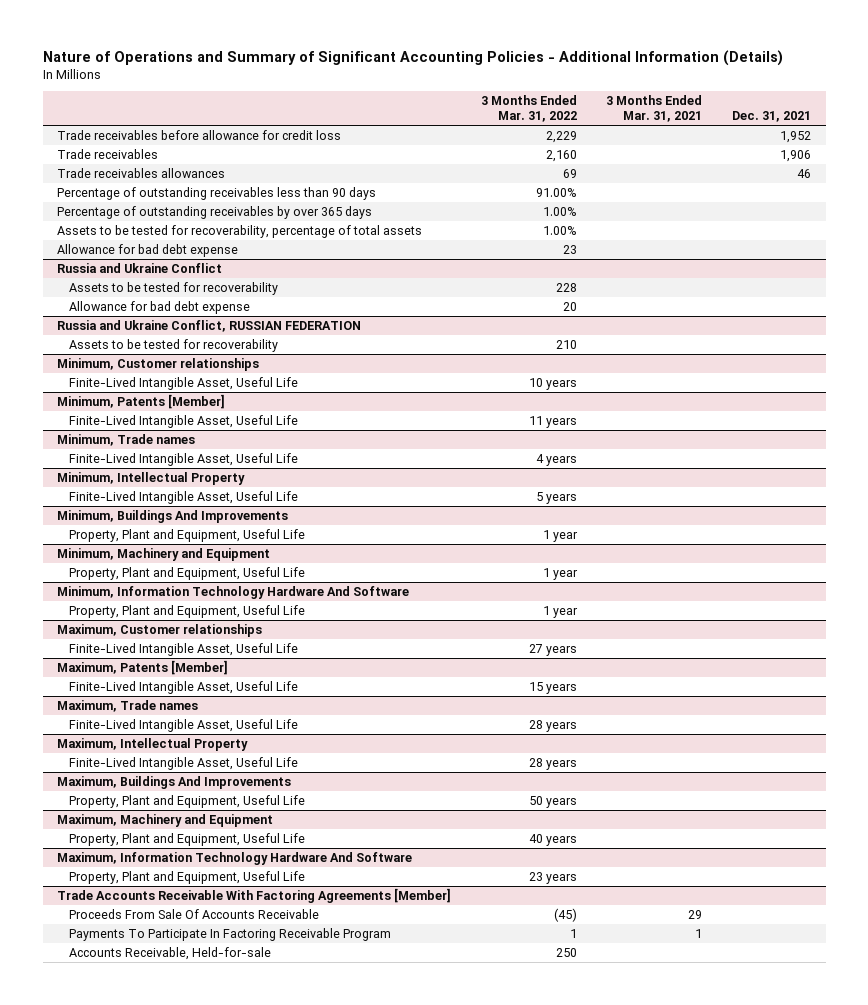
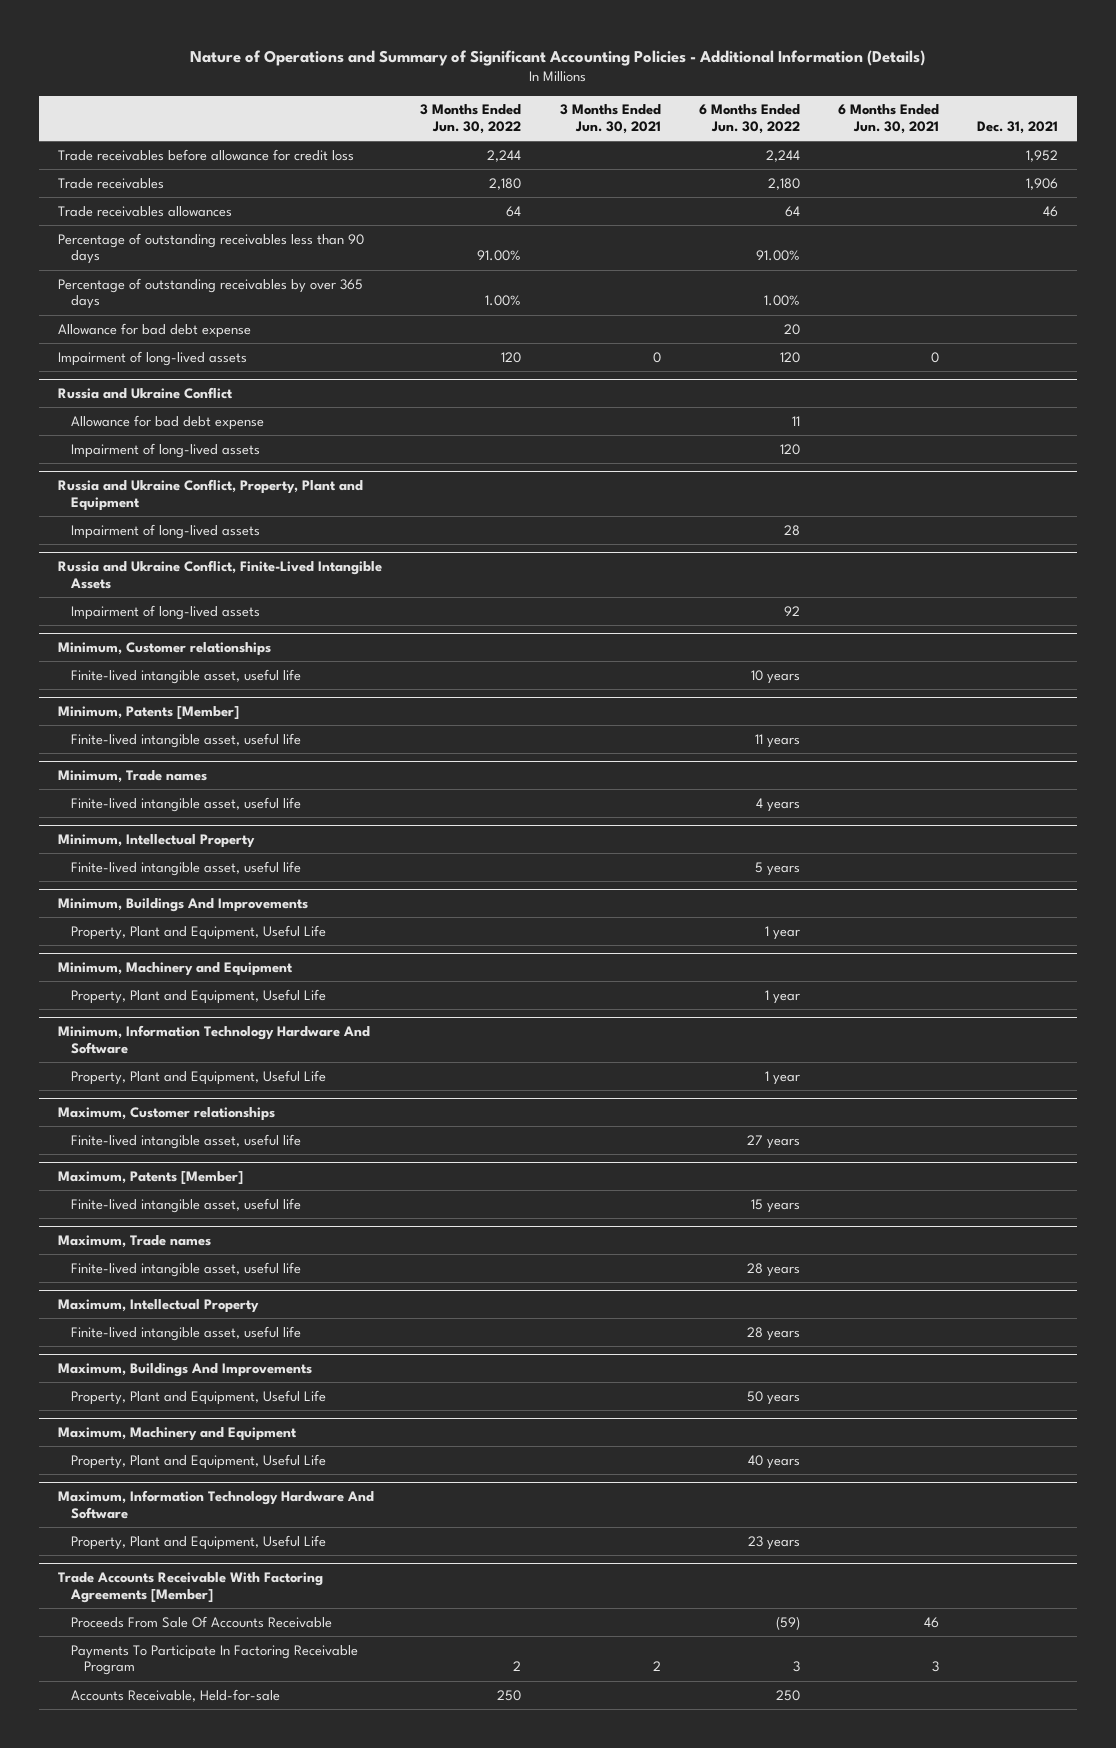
- | 3 Months Ended Mar. 31, 2022 | 3 Months Ended Mar. 31, 2021 | Dec. 31, 2021
+ | 3 Months Ended Jun. 30, 2022 | 3 Months Ended Jun. 30, 2021 | 6 Months Ended Jun. 30, 2022 | 6 Months Ended Jun. 30, 2021 | Dec. 31, 2021
- Assets to be tested for recoverability, percentage of total assets | 1.00% | |
+ Impairment of long-lived assets | 120 | 0 | 120 | 0 |
@ Russia and Ukraine Conflict
- Assets to be tested for recoverability | 228 | |
- Russia and Ukraine Conflict, RUSSIAN FEDERATION
- Assets to be tested for recoverability | 210 | |
@ Russia and Ukraine Conflict
+ Impairment of long-lived assets | | | 120 | |
+ Russia and Ukraine Conflict, Property, Plant and Equipment
+ Impairment of long-lived assets | | | 28 | |
+ Russia and Ukraine Conflict, Finite-Lived Intangible Assets
+ Impairment of long-lived assets | | | 92 | |
@ Minimum, Customer relationships
- Finite-Lived Intangible Asset, Useful Life | 10 years | |
+ Finite-lived intangible asset, useful life | | | 10 years | |
@ Minimum, Patents [Member]
- Finite-Lived Intangible Asset, Useful Life | 11 years | |
+ Finite-lived intangible asset, useful life | | | 11 years | |
@ Minimum, Trade names
- Finite-Lived Intangible Asset, Useful Life | 4 years | |
+ Finite-lived intangible asset, useful life | | | 4 years | |
@ Minimum, Intellectual Property
- Finite-Lived Intangible Asset, Useful Life | 5 years | |
+ Finite-lived intangible asset, useful life | | | 5 years | |
@ Maximum, Customer relationships
- Finite-Lived Intangible Asset, Useful Life | 27 years | |
+ Finite-lived intangible asset, useful life | | | 27 years | |
@ Maximum, Patents [Member]
- Finite-Lived Intangible Asset, Useful Life | 15 years | |
+ Finite-lived intangible asset, useful life | | | 15 years | |
@ Maximum, Trade names
- Finite-Lived Intangible Asset, Useful Life | 28 years | |
+ Finite-lived intangible asset, useful life | | | 28 years | |
@ Maximum, Intellectual Property
- Finite-Lived Intangible Asset, Useful Life | 28 years | |
+ Finite-lived intangible asset, useful life | | | 28 years | |

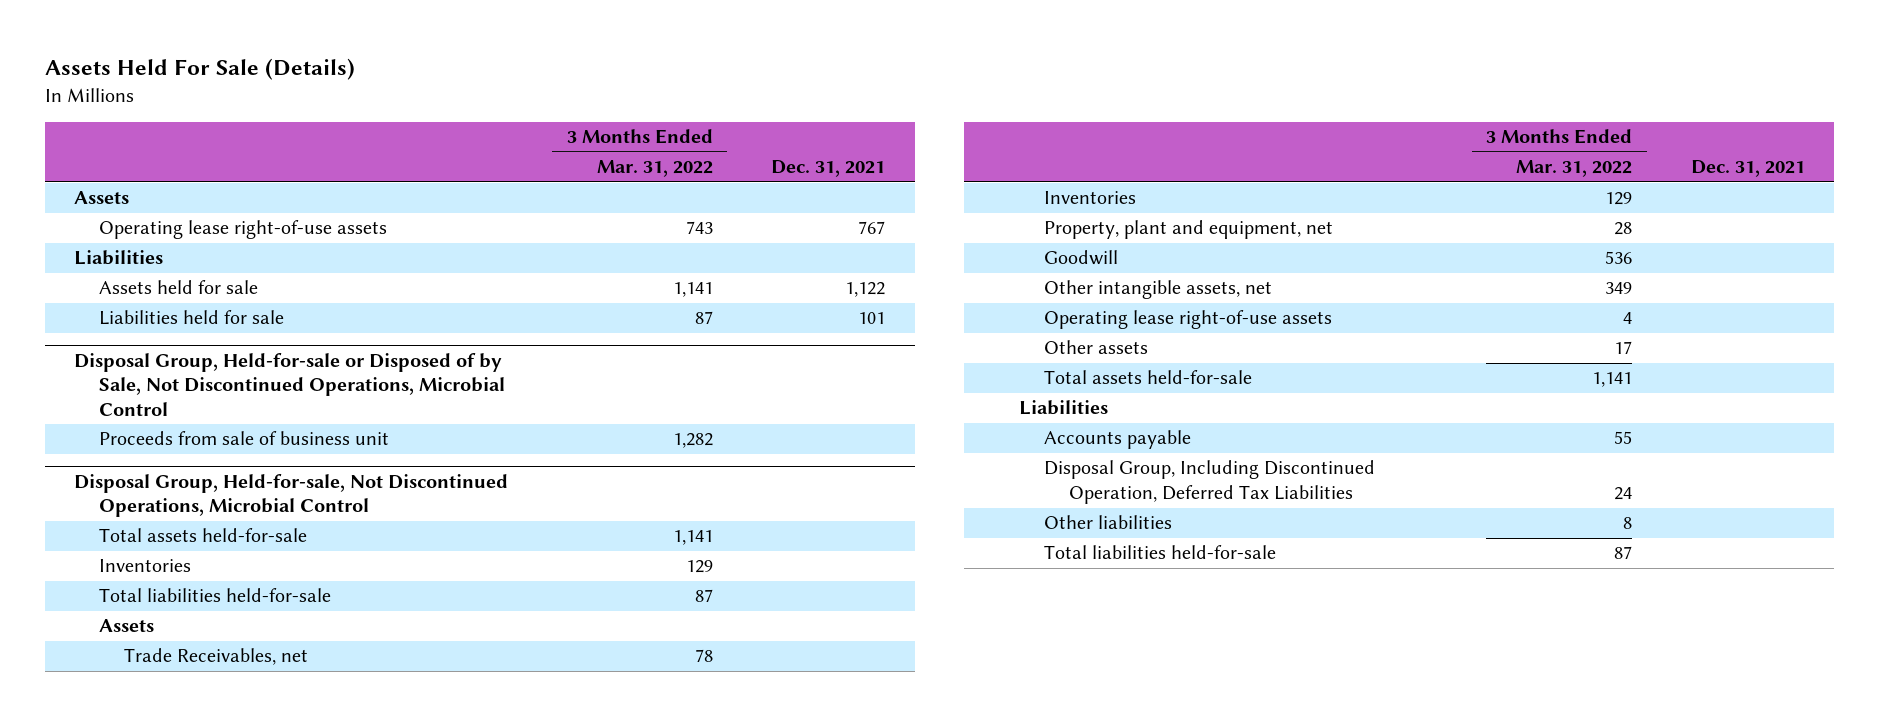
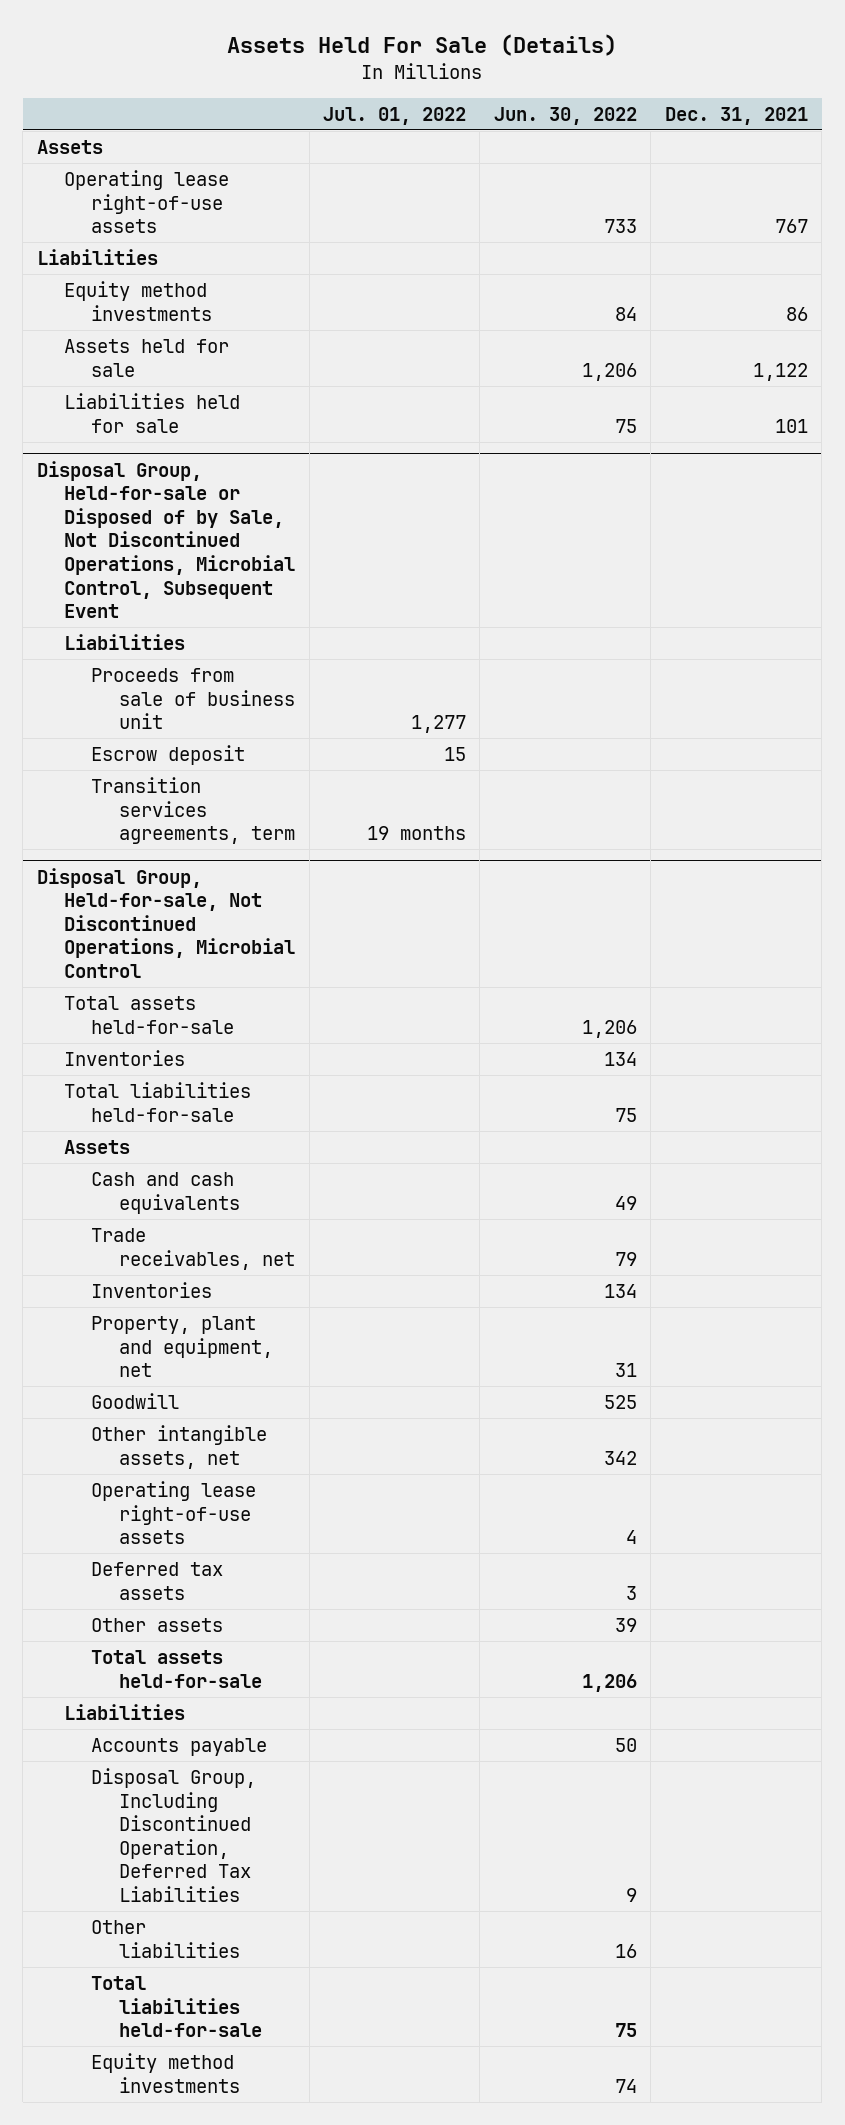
- | 3 Months Ended Mar. 31, 2022 | Dec. 31, 2021
+ | Jul. 01, 2022 | Jun. 30, 2022 | Dec. 31, 2021
+ Equity method investments | | 84 | 86
- Disposal Group, Held-for-sale or Disposed of by Sale, Not Discontinued Operations, Microbial Control
+ Disposal Group, Held-for-sale or Disposed of by Sale, Not Discontinued Operations, Microbial Control, Subsequent Event
+ Liabilities
+ Escrow deposit | 15 | |
+ Transition services agreements, term | 19 months | |
@ Disposal Group, Held-for-sale, Not Discontinued Operations, Microbial Control
- Trade Receivables, net | 78 |
+ Cash and cash equivalents | | 49 |
+ Trade receivables, net | | 79 |
+ Deferred tax assets | | 3 |
+ Equity method investments | | 74 |

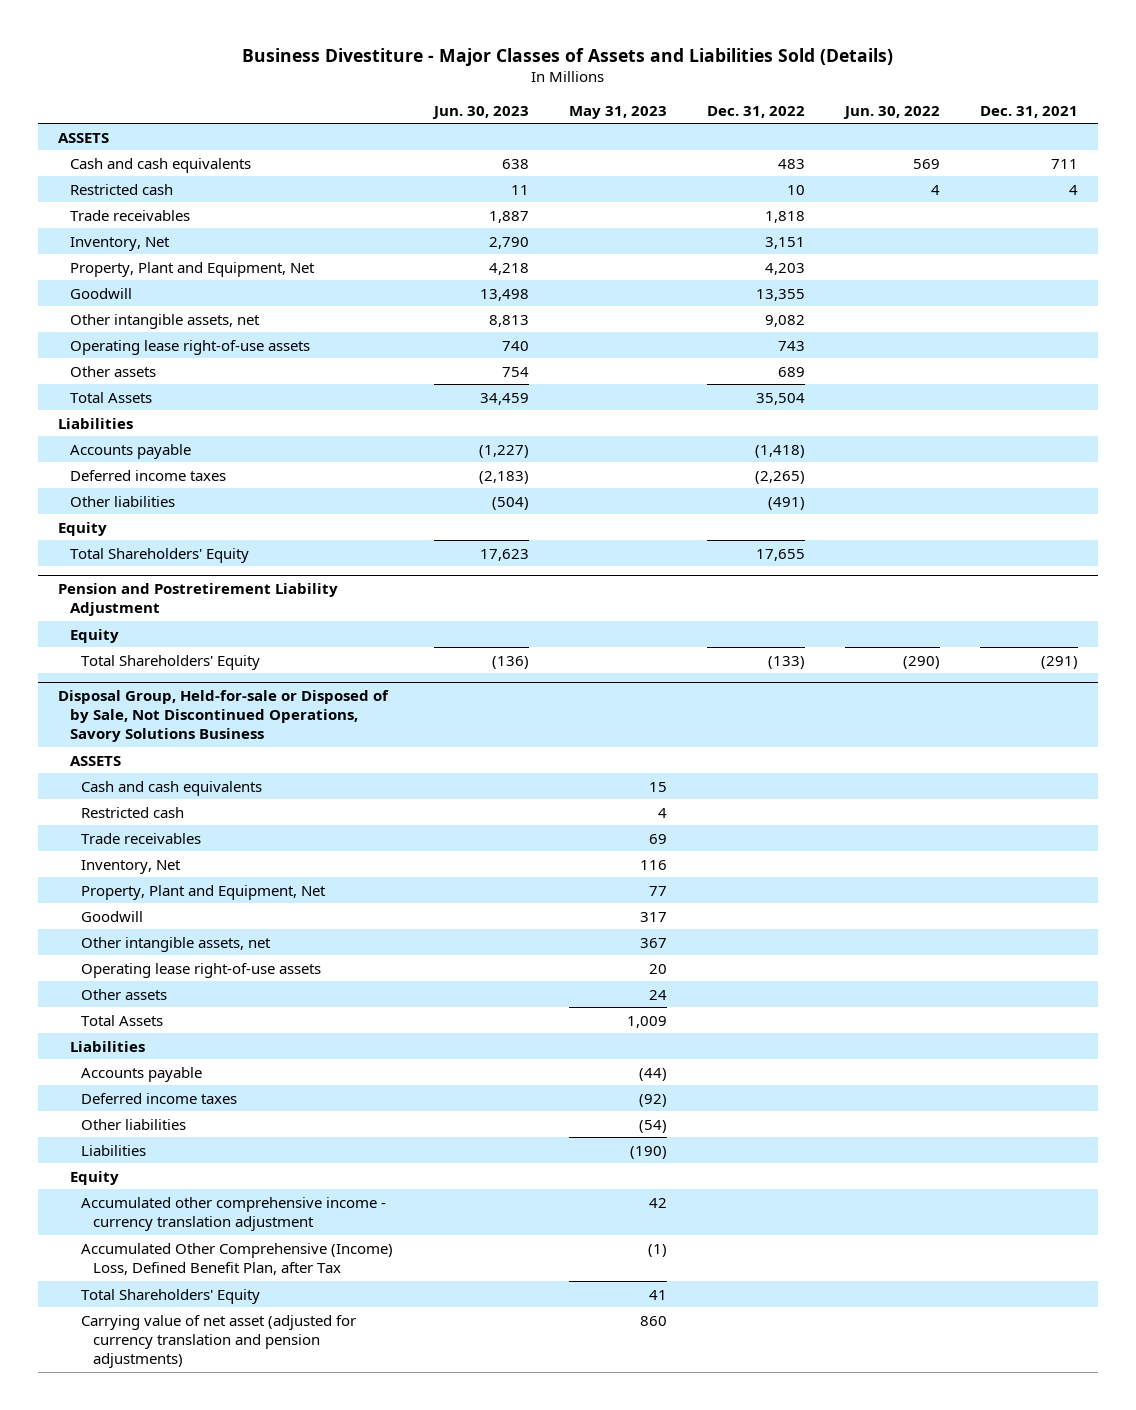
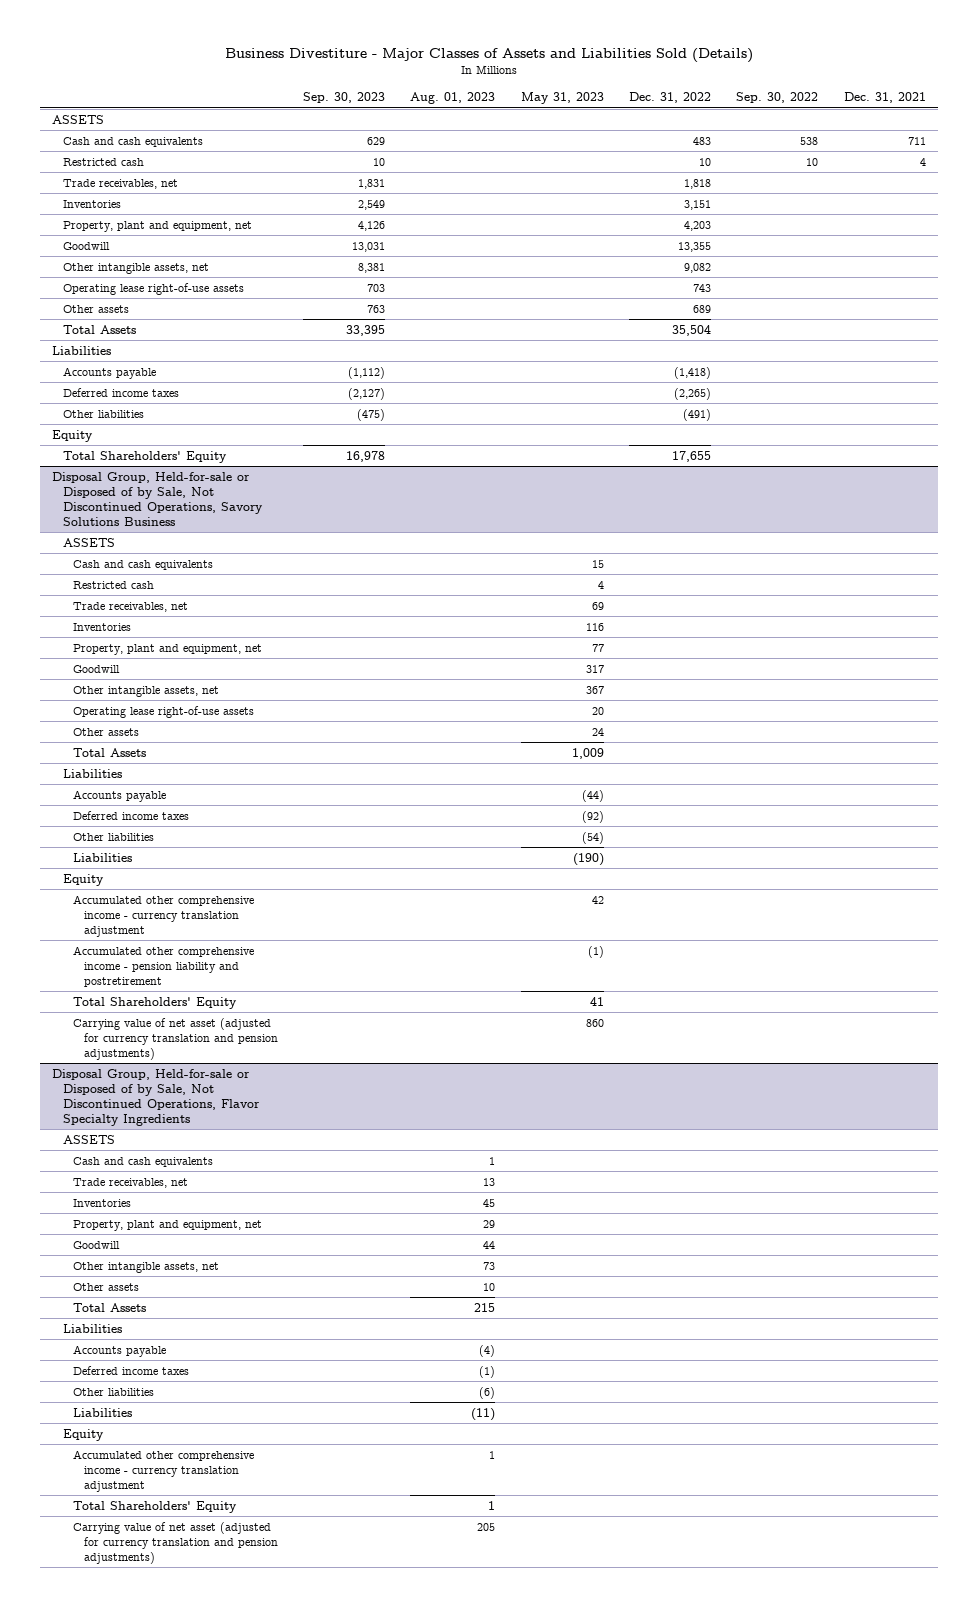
- | Jun. 30, 2023 | May 31, 2023 | Dec. 31, 2022 | Jun. 30, 2022 | Dec. 31, 2021
+ | Sep. 30, 2023 | Aug. 01, 2023 | May 31, 2023 | Dec. 31, 2022 | Sep. 30, 2022 | Dec. 31, 2021
- Trade receivables | 1,887 | | 1,818 | |
- Inventory, Net | 2,790 | | 3,151 | |
- Property, Plant and Equipment, Net | 4,218 | | 4,203 | |
+ Trade receivables, net | 1,831 | | | 1,818 | |
+ Inventories | 2,549 | | | 3,151 | |
+ Property, plant and equipment, net | 4,126 | | | 4,203 | |
- Pension and Postretirement Liability Adjustment
- Equity
- Total Shareholders' Equity | (136) | | (133) | (290) | (291)
@ Disposal Group, Held-for-sale or Disposed of by Sale, Not Discontinued Operations, Savory Solutions Business
- Trade receivables | | 69 | | |
- Inventory, Net | | 116 | | |
- Property, Plant and Equipment, Net | | 77 | | |
+ Trade receivables, net | | | 69 | | |
+ Inventories | | | 116 | | |
+ Property, plant and equipment, net | | | 77 | | |
- Accumulated Other Comprehensive (Income) Loss, Defined Benefit Plan, after Tax | | (1) | | |
+ Accumulated other comprehensive income - pension liability and postretirement | | | (1) | | |
+ Disposal Group, Held-for-sale or Disposed of by Sale, Not Discontinued Operations, Flavor Specialty Ingredients
+ ASSETS
+ Cash and cash equivalents | | 1 | | | |
+ Trade receivables, net | | 13 | | | |
+ Inventories | | 45 | | | |
+ Property, plant and equipment, net | | 29 | | | |
+ Goodwill | | 44 | | | |
+ Other intangible assets, net | | 73 | | | |
+ Other assets | | 10 | | | |
+ Total Assets | | 215 | | | |
+ Liabilities
+ Accounts payable | | (4) | | | |
+ Deferred income taxes | | (1) | | | |
+ Other liabilities | | (6) | | | |
+ Liabilities | | (11) | | | |
+ Equity
+ Accumulated other comprehensive income - currency translation adjustment | | 1 | | | |
+ Total Shareholders' Equity | | 1 | | | |
+ Carrying value of net asset (adjusted for currency translation and pension adjustments) | | 205 | | | |

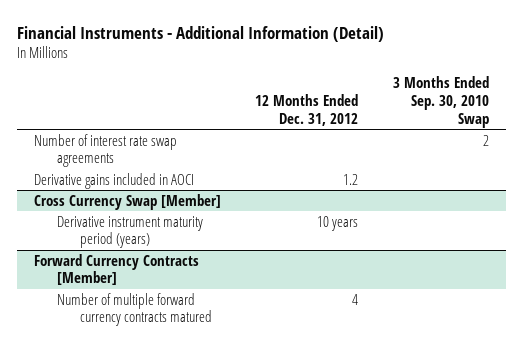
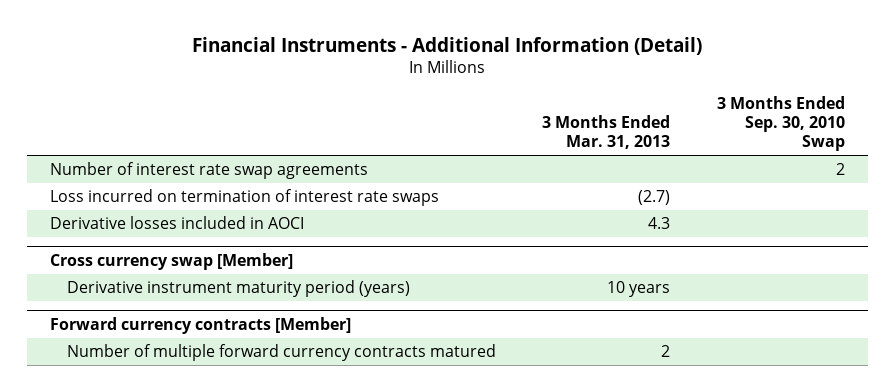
- | 12 Months Ended Dec. 31, 2012 | 3 Months Ended Sep. 30, 2010 Swap
+ | 3 Months Ended Mar. 31, 2013 | 3 Months Ended Sep. 30, 2010 Swap
- Derivative gains included in AOCI | 1.2 |
- Cross Currency Swap [Member]
+ Loss incurred on termination of interest rate swaps | (2.7) |
+ Derivative losses included in AOCI | 4.3 |
+ Cross currency swap [Member]
- Forward Currency Contracts [Member]
+ Forward currency contracts [Member]

